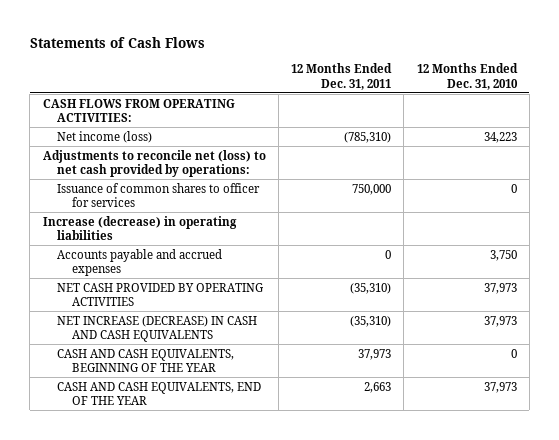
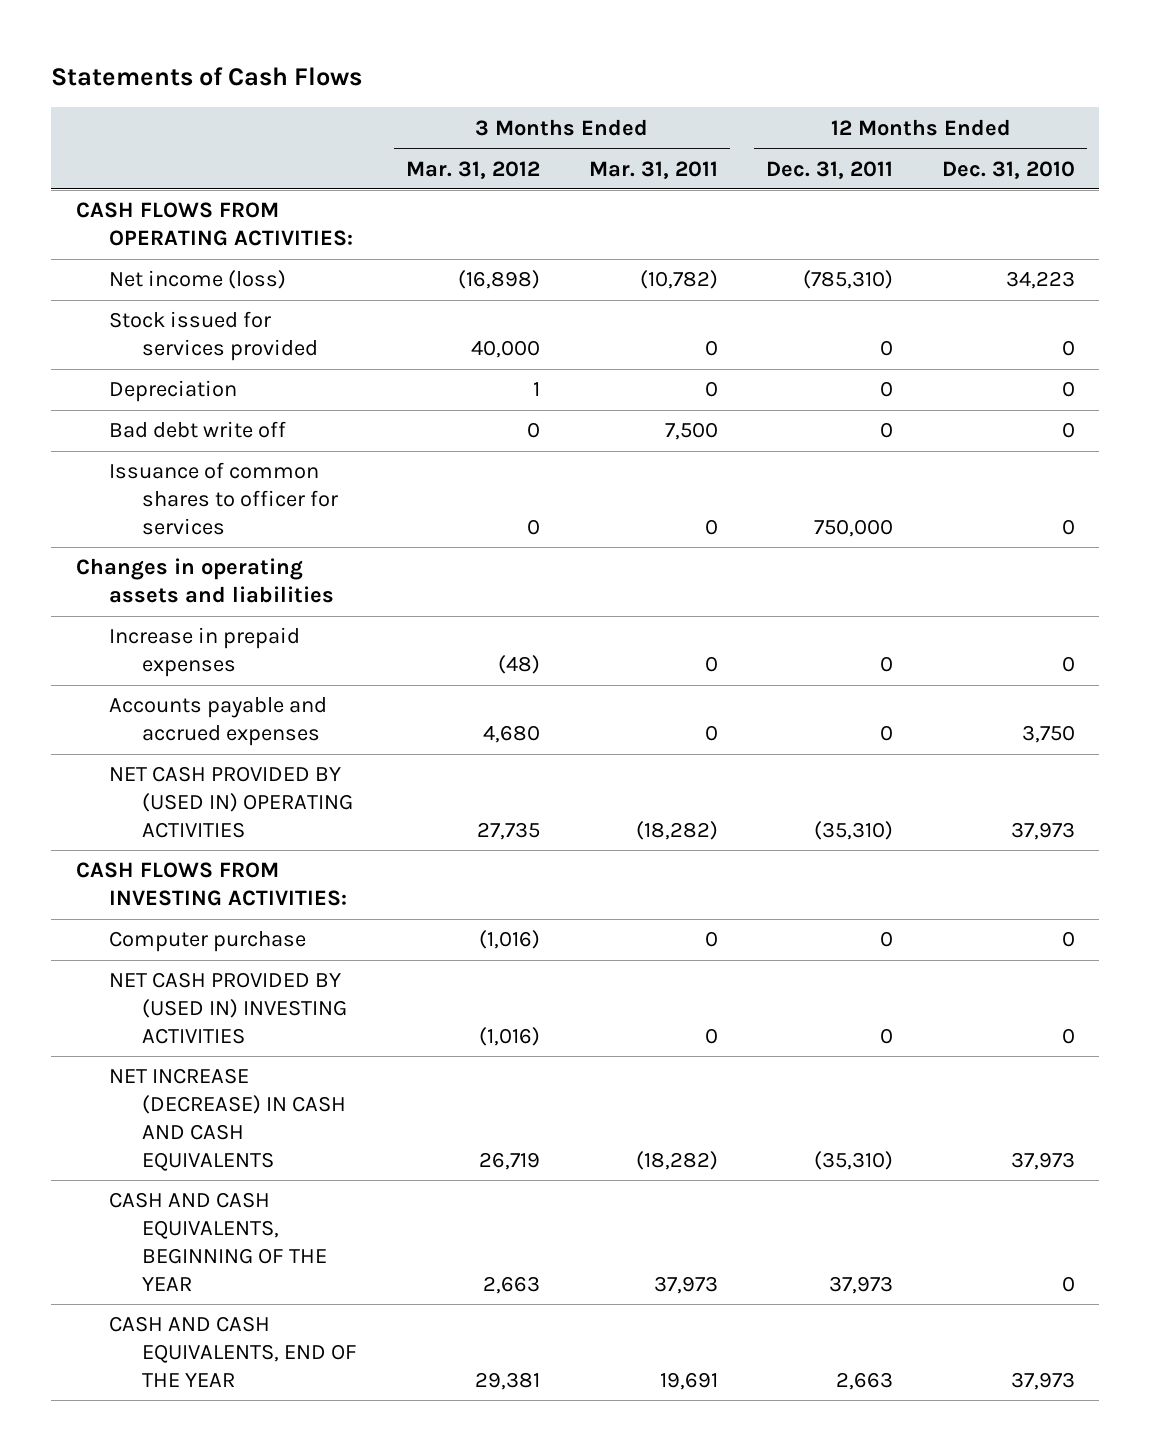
- | 12 Months Ended Dec. 31, 2011 | 12 Months Ended Dec. 31, 2010
+ | 3 Months Ended Mar. 31, 2012 | 3 Months Ended Mar. 31, 2011 | 12 Months Ended Dec. 31, 2011 | 12 Months Ended Dec. 31, 2010
- Adjustments to reconcile net (loss) to net cash provided by operations:
+ Stock issued for services provided | 40,000 | 0 | 0 | 0
+ Depreciation | 1 | 0 | 0 | 0
+ Bad debt write off | 0 | 7,500 | 0 | 0
- Increase (decrease) in operating liabilities
+ Changes in operating assets and liabilities
+ Increase in prepaid expenses | (48) | 0 | 0 | 0
- NET CASH PROVIDED BY OPERATING ACTIVITIES | (35,310) | 37,973
+ NET CASH PROVIDED BY (USED IN) OPERATING ACTIVITIES | 27,735 | (18,282) | (35,310) | 37,973
+ CASH FLOWS FROM INVESTING ACTIVITIES:
+ Computer purchase | (1,016) | 0 | 0 | 0
+ NET CASH PROVIDED BY (USED IN) INVESTING ACTIVITIES | (1,016) | 0 | 0 | 0

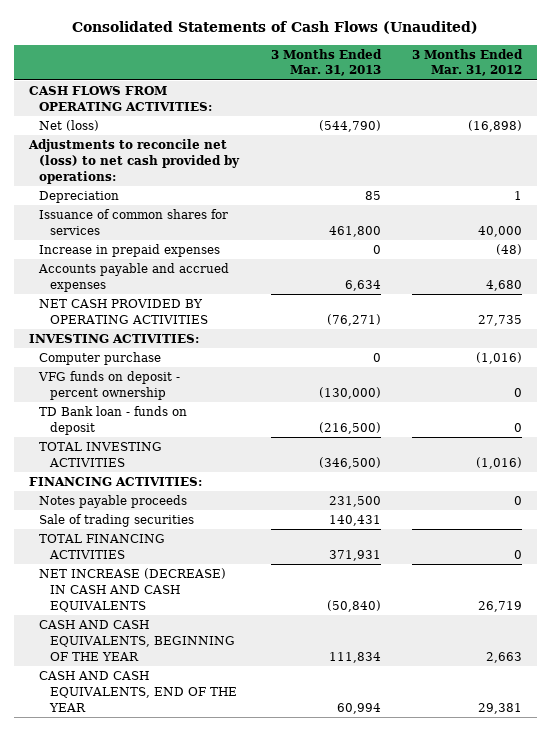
- Statements of Cash Flows
+ Consolidated Statements of Cash Flows (Unaudited)
- | 3 Months Ended Mar. 31, 2012 | 3 Months Ended Mar. 31, 2011 | 12 Months Ended Dec. 31, 2011 | 12 Months Ended Dec. 31, 2010
+ | 3 Months Ended Mar. 31, 2013 | 3 Months Ended Mar. 31, 2012
- Net income (loss) | (16,898) | (10,782) | (785,310) | 34,223
- Stock issued for services provided | 40,000 | 0 | 0 | 0
+ Net (loss) | (544,790) | (16,898)
+ Adjustments to reconcile net (loss) to net cash provided by operations:
- Bad debt write off | 0 | 7,500 | 0 | 0
- Issuance of common shares to officer for services | 0 | 0 | 750,000 | 0
- Changes in operating assets and liabilities
+ Issuance of common shares for services | 461,800 | 40,000
- NET CASH PROVIDED BY (USED IN) OPERATING ACTIVITIES | 27,735 | (18,282) | (35,310) | 37,973
- CASH FLOWS FROM INVESTING ACTIVITIES:
+ NET CASH PROVIDED BY OPERATING ACTIVITIES | (76,271) | 27,735
+ INVESTING ACTIVITIES:
- NET CASH PROVIDED BY (USED IN) INVESTING ACTIVITIES | (1,016) | 0 | 0 | 0
+ VFG funds on deposit - percent ownership | (130,000) | 0
+ TD Bank loan - funds on deposit | (216,500) | 0
+ TOTAL INVESTING ACTIVITIES | (346,500) | (1,016)
+ FINANCING ACTIVITIES:
+ Notes payable proceeds | 231,500 | 0
+ Sale of trading securities | 140,431 |
+ TOTAL FINANCING ACTIVITIES | 371,931 | 0

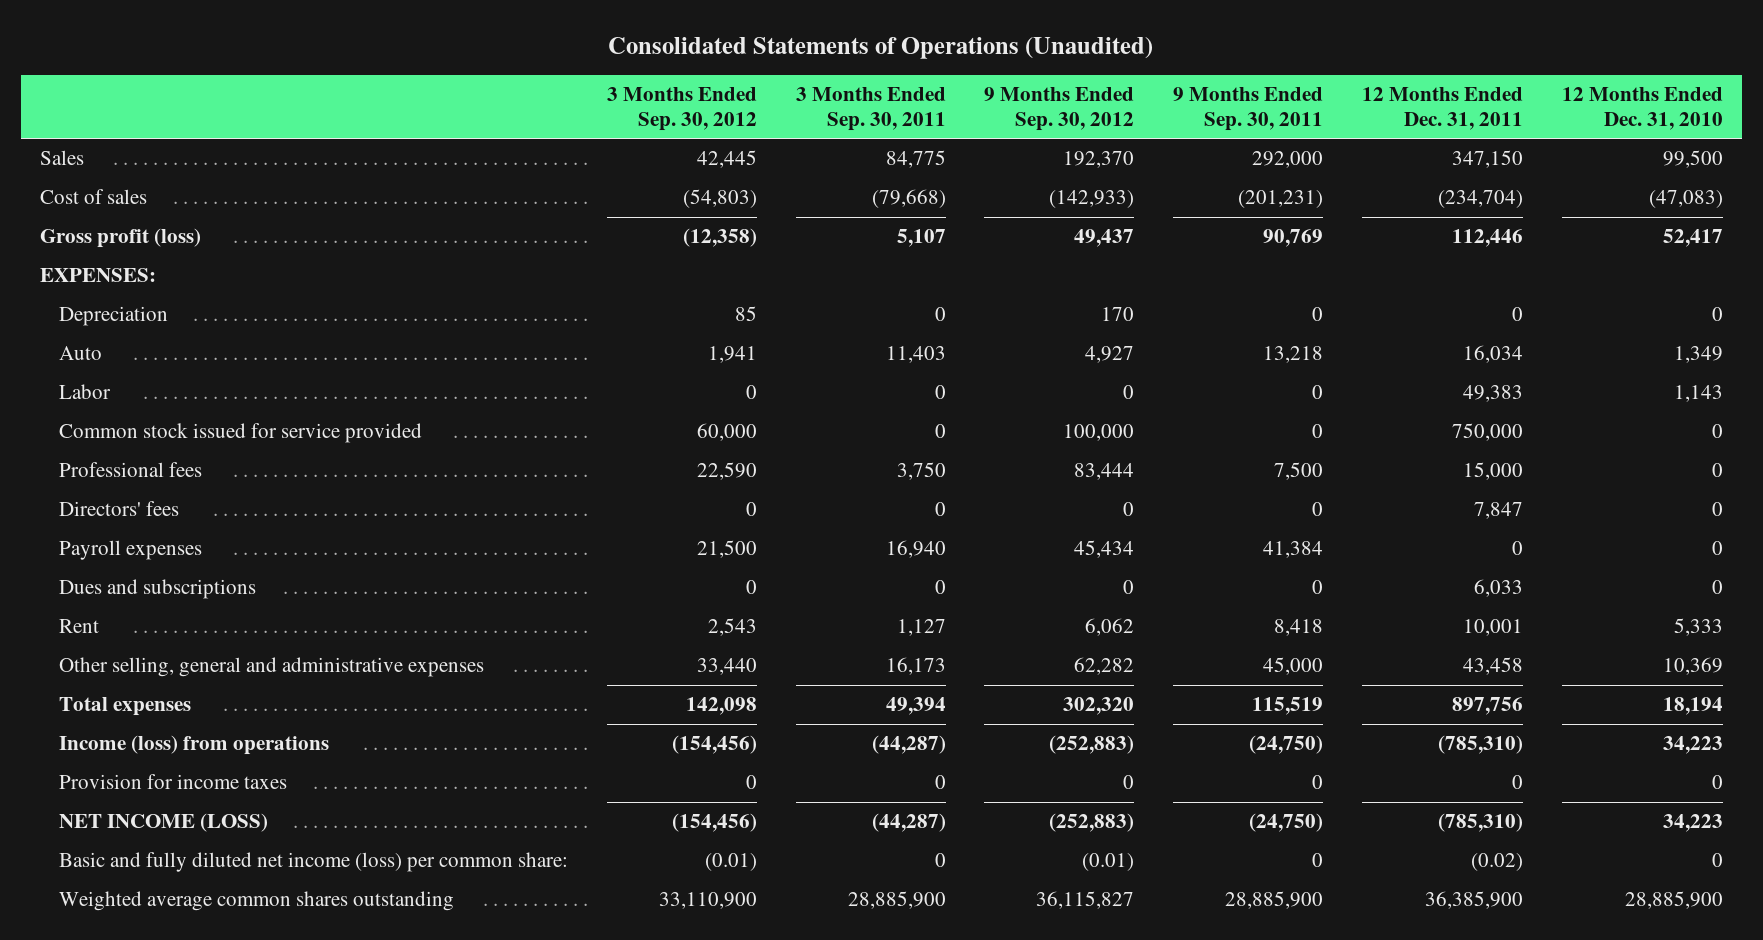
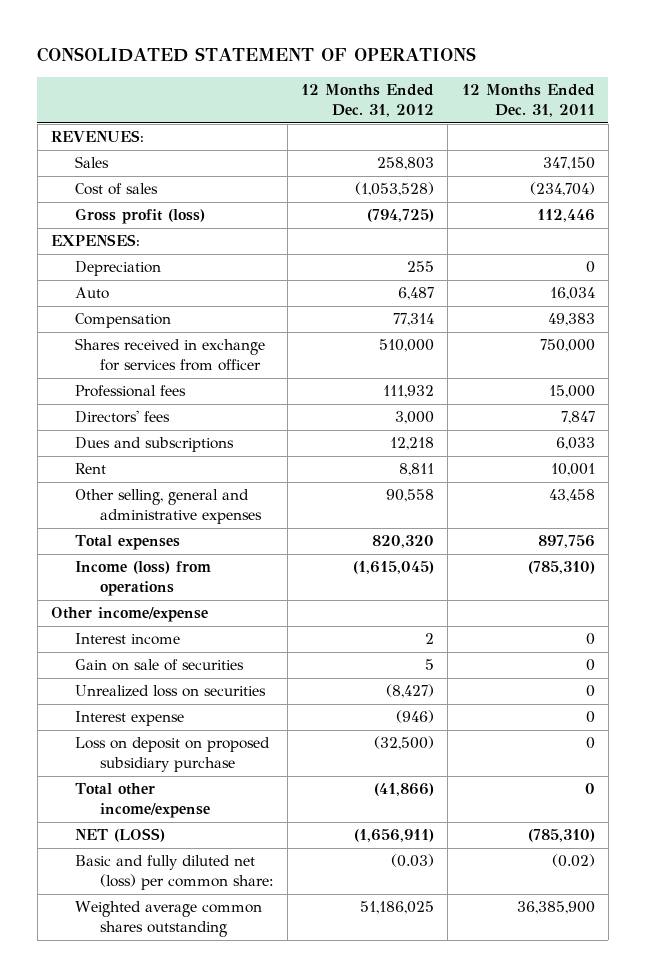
- Consolidated Statements of Operations (Unaudited)
+ CONSOLIDATED STATEMENT OF OPERATIONS
- | 3 Months Ended Sep. 30, 2012 | 3 Months Ended Sep. 30, 2011 | 9 Months Ended Sep. 30, 2012 | 9 Months Ended Sep. 30, 2011 | 12 Months Ended Dec. 31, 2011 | 12 Months Ended Dec. 31, 2010
+ | 12 Months Ended Dec. 31, 2012 | 12 Months Ended Dec. 31, 2011
+ REVENUES:
- Labor | 0 | 0 | 0 | 0 | 49,383 | 1,143
- Common stock issued for service provided | 60,000 | 0 | 100,000 | 0 | 750,000 | 0
+ Compensation | 77,314 | 49,383
+ Shares received in exchange for services from officer | 510,000 | 750,000
- Payroll expenses | 21,500 | 16,940 | 45,434 | 41,384 | 0 | 0
- Provision for income taxes | 0 | 0 | 0 | 0 | 0 | 0
- NET INCOME (LOSS) | (154,456) | (44,287) | (252,883) | (24,750) | (785,310) | 34,223
- Basic and fully diluted net income (loss) per common share: | (0.01) | 0 | (0.01) | 0 | (0.02) | 0
+ Other income/expense
+ Interest income | 2 | 0
+ Gain on sale of securities | 5 | 0
+ Unrealized loss on securities | (8,427) | 0
+ Interest expense | (946) | 0
+ Loss on deposit on proposed subsidiary purchase | (32,500) | 0
+ Total other income/expense | (41,866) | 0
+ NET (LOSS) | (1,656,911) | (785,310)
+ Basic and fully diluted net (loss) per common share: | (0.03) | (0.02)

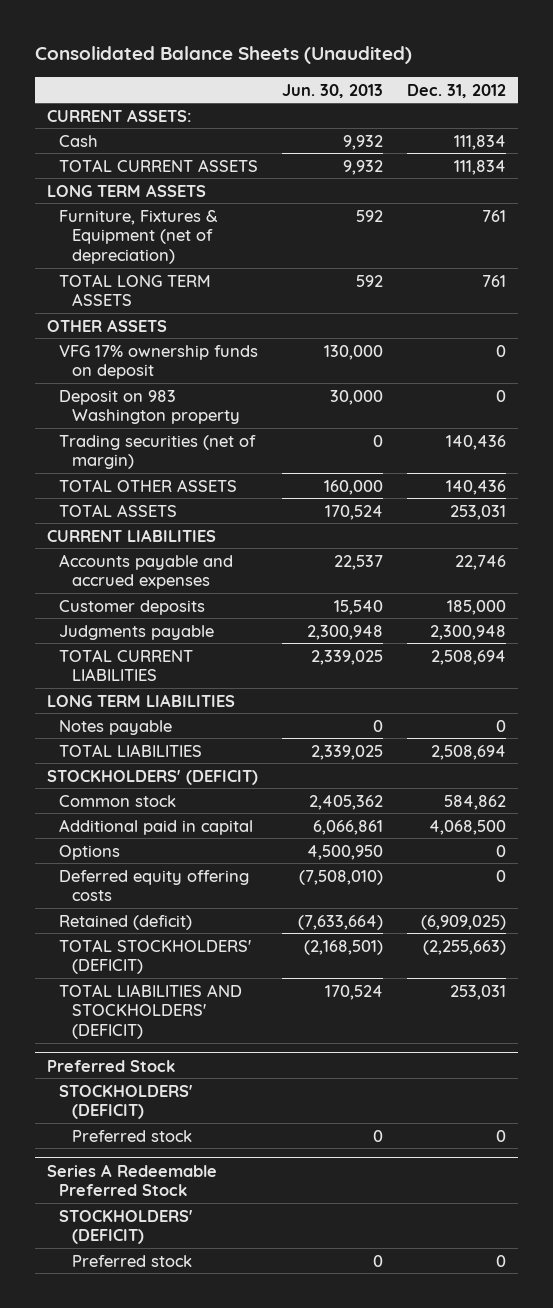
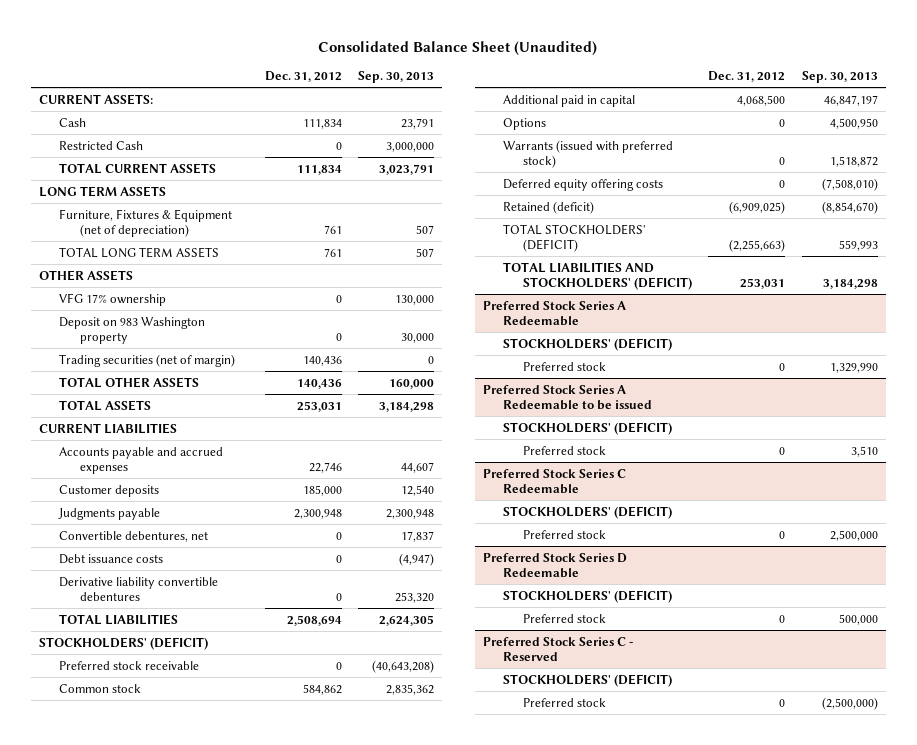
- Consolidated Balance Sheets (Unaudited)
+ Consolidated Balance Sheet (Unaudited)
- | Jun. 30, 2013 | Dec. 31, 2012
+ | Dec. 31, 2012 | Sep. 30, 2013
+ Restricted Cash | 0 | 3,000,000
- VFG 17% ownership funds on deposit | 130,000 | 0
+ VFG 17% ownership | 0 | 130,000
- TOTAL CURRENT LIABILITIES | 2,339,025 | 2,508,694
- LONG TERM LIABILITIES
- Notes payable | 0 | 0
+ Convertible debentures, net | 0 | 17,837
+ Debt issuance costs | 0 | (4,947)
+ Derivative liability convertible debentures | 0 | 253,320
+ Preferred stock receivable | 0 | (40,643,208)
+ Warrants (issued with preferred stock) | 0 | 1,518,872
- Preferred Stock
+ Preferred Stock Series A Redeemable
- Series A Redeemable Preferred Stock
+ Preferred Stock Series A Redeemable to be issued
+ Preferred Stock Series C Redeemable
+ STOCKHOLDERS' (DEFICIT)
+ Preferred stock | 0 | 2,500,000
+ Preferred Stock Series D Redeemable
+ STOCKHOLDERS' (DEFICIT)
+ Preferred stock | 0 | 500,000
+ Preferred Stock Series C - Reserved
+ STOCKHOLDERS' (DEFICIT)
+ Preferred stock | 0 | (2,500,000)

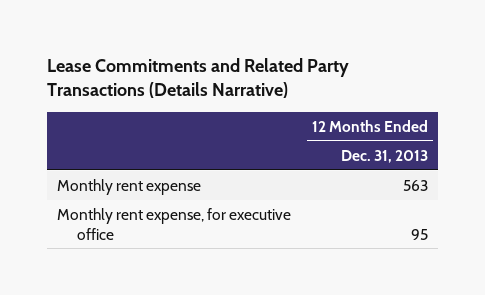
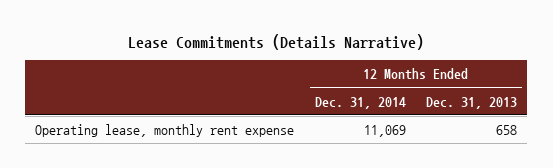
- Lease Commitments and Related Party Transactions (Details Narrative)
+ Lease Commitments (Details Narrative)
- | 12 Months Ended Dec. 31, 2013
+ | 12 Months Ended Dec. 31, 2014 | 12 Months Ended Dec. 31, 2013
- Monthly rent expense | 563
- Monthly rent expense, for executive office | 95
+ Operating lease, monthly rent expense | 11,069 | 658

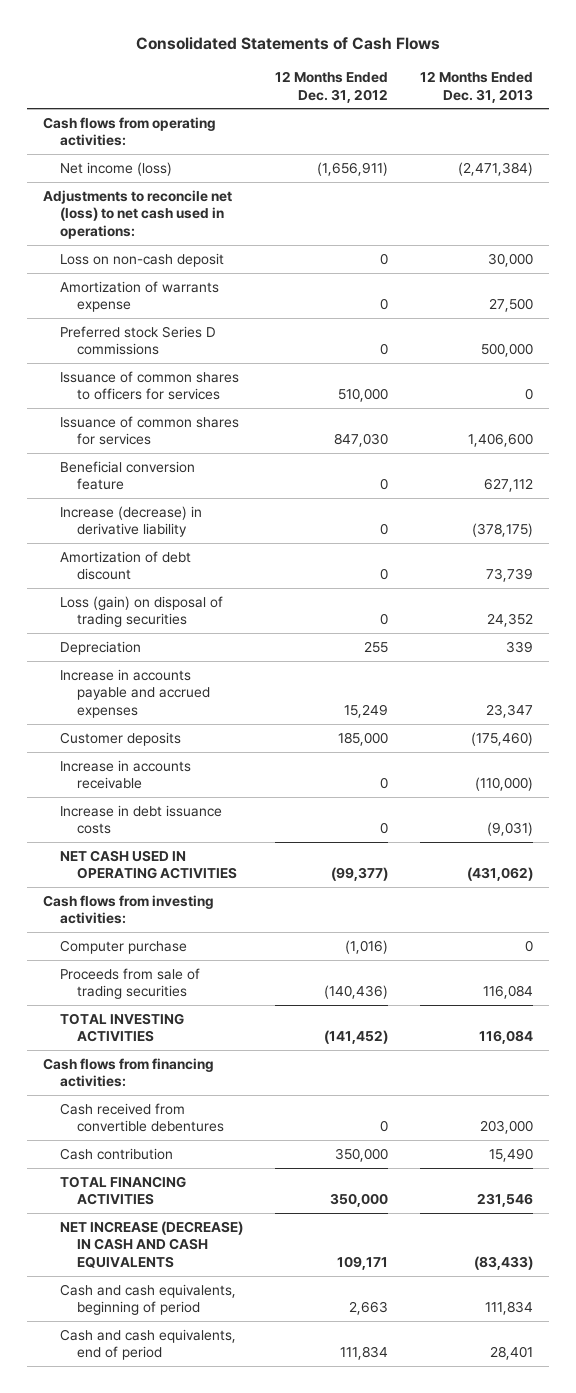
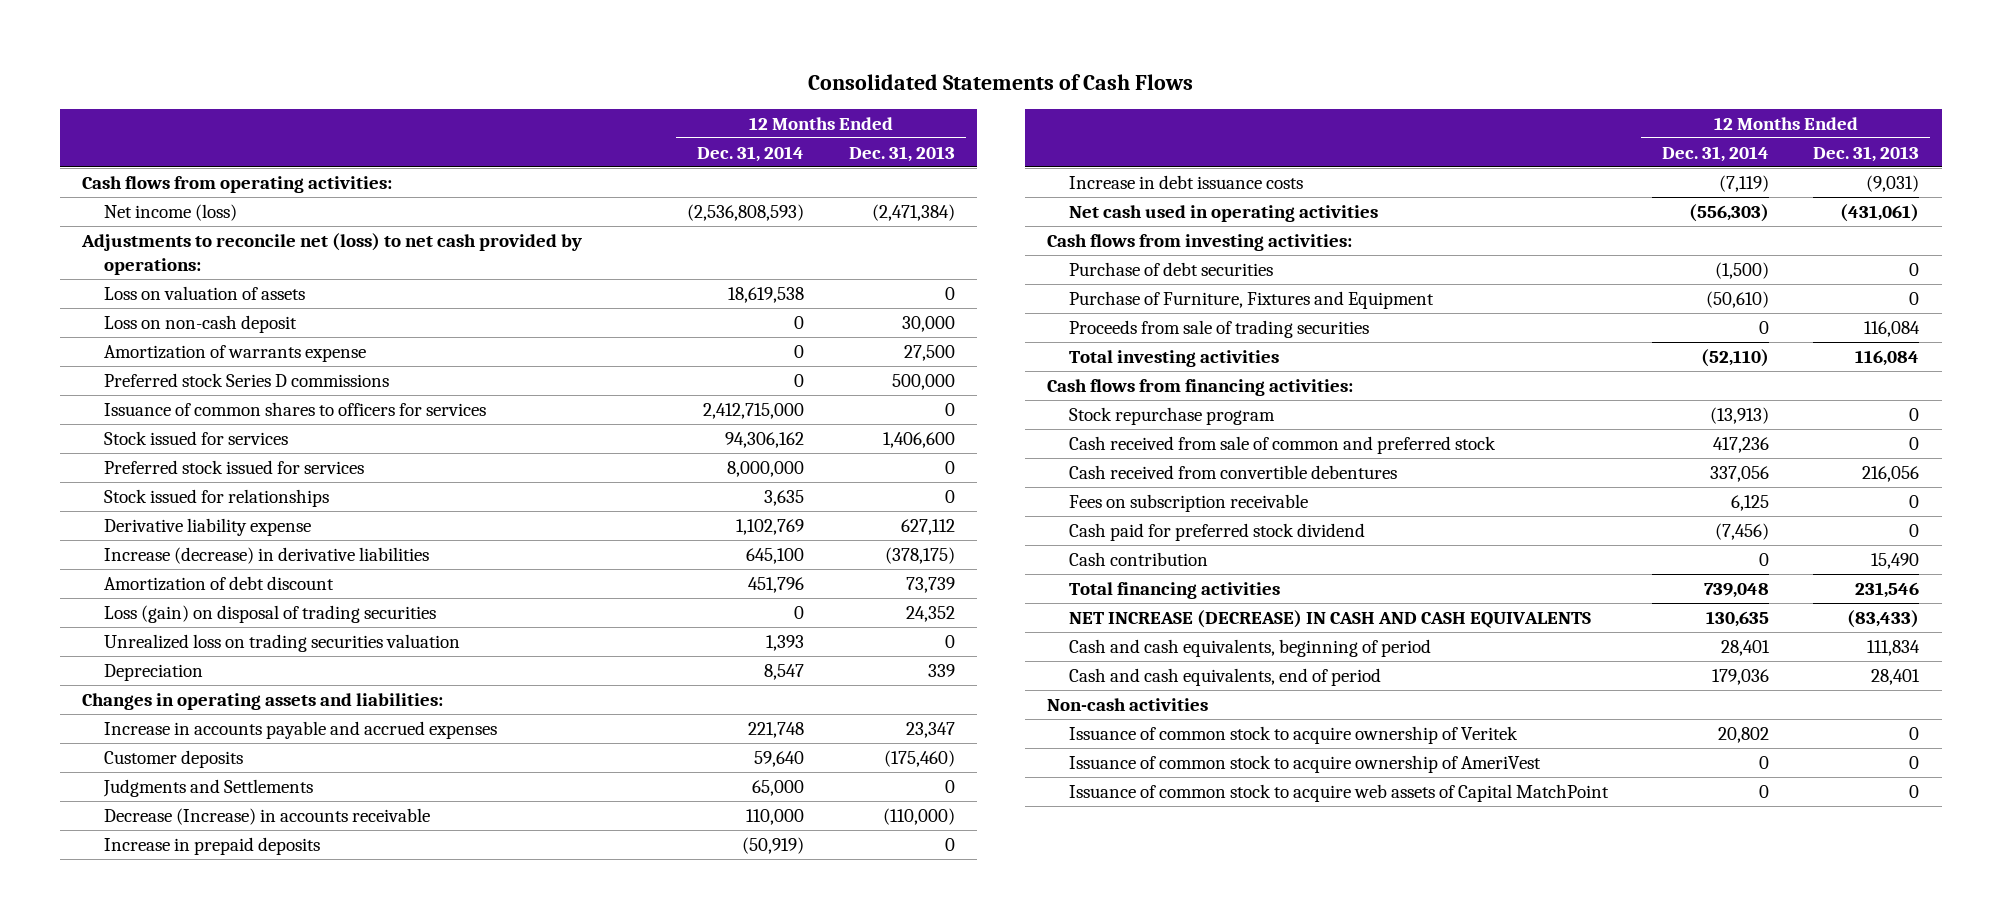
- | 12 Months Ended Dec. 31, 2012 | 12 Months Ended Dec. 31, 2013
+ | 12 Months Ended Dec. 31, 2014 | 12 Months Ended Dec. 31, 2013
- Adjustments to reconcile net (loss) to net cash used in operations:
+ Adjustments to reconcile net (loss) to net cash provided by operations:
+ Loss on valuation of assets | 18,619,538 | 0
- Issuance of common shares for services | 847,030 | 1,406,600
- Beneficial conversion feature | 0 | 627,112
- Increase (decrease) in derivative liability | 0 | (378,175)
+ Stock issued for services | 94,306,162 | 1,406,600
+ Preferred stock issued for services | 8,000,000 | 0
+ Stock issued for relationships | 3,635 | 0
+ Derivative liability expense | 1,102,769 | 627,112
+ Increase (decrease) in derivative liabilities | 645,100 | (378,175)
+ Unrealized loss on trading securities valuation | 1,393 | 0
+ Changes in operating assets and liabilities:
- Increase in accounts receivable | 0 | (110,000)
+ Judgments and Settlements | 65,000 | 0
+ Decrease (Increase) in accounts receivable | 110,000 | (110,000)
+ Increase in prepaid deposits | (50,919) | 0
- NET CASH USED IN OPERATING ACTIVITIES | (99,377) | (431,062)
+ Net cash used in operating activities | (556,303) | (431,061)
- Computer purchase | (1,016) | 0
+ Purchase of debt securities | (1,500) | 0
+ Purchase of Furniture, Fixtures and Equipment | (50,610) | 0
- TOTAL INVESTING ACTIVITIES | (141,452) | 116,084
+ Total investing activities | (52,110) | 116,084
- Cash received from convertible debentures | 0 | 203,000
+ Stock repurchase program | (13,913) | 0
+ Cash received from sale of common and preferred stock | 417,236 | 0
+ Cash received from convertible debentures | 337,056 | 216,056
+ Fees on subscription receivable | 6,125 | 0
+ Cash paid for preferred stock dividend | (7,456) | 0
- TOTAL FINANCING ACTIVITIES | 350,000 | 231,546
+ Total financing activities | 739,048 | 231,546
+ Non-cash activities
+ Issuance of common stock to acquire ownership of Veritek | 20,802 | 0
+ Issuance of common stock to acquire ownership of AmeriVest | 0 | 0
+ Issuance of common stock to acquire web assets of Capital MatchPoint | 0 | 0

